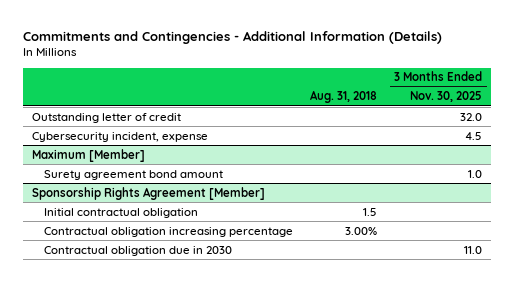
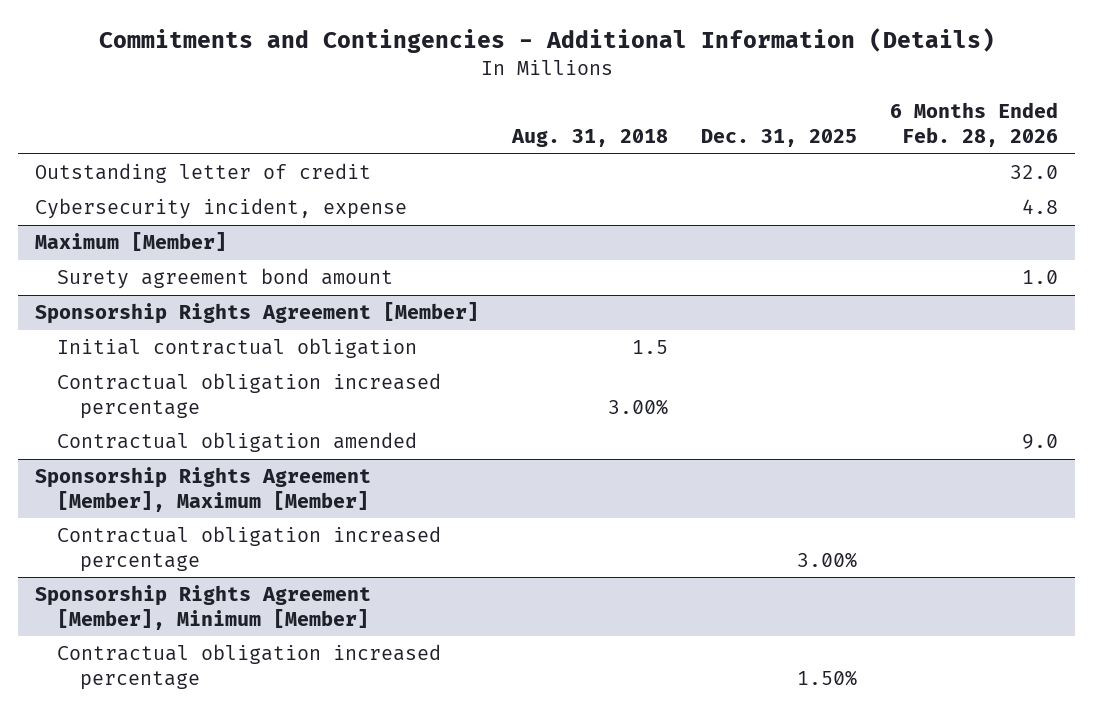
- | Aug. 31, 2018 | 3 Months Ended Nov. 30, 2025
+ | Aug. 31, 2018 | Dec. 31, 2025 | 6 Months Ended Feb. 28, 2026
@ Sponsorship Rights Agreement [Member]
- Contractual obligation increasing percentage | 3.00% |
- Contractual obligation due in 2030 | | 11.0
+ Contractual obligation increased percentage | 3.00% | |
+ Contractual obligation amended | | | 9.0
+ Sponsorship Rights Agreement [Member], Maximum [Member]
+ Contractual obligation increased percentage | | 3.00% |
+ Sponsorship Rights Agreement [Member], Minimum [Member]
+ Contractual obligation increased percentage | | 1.50% |

